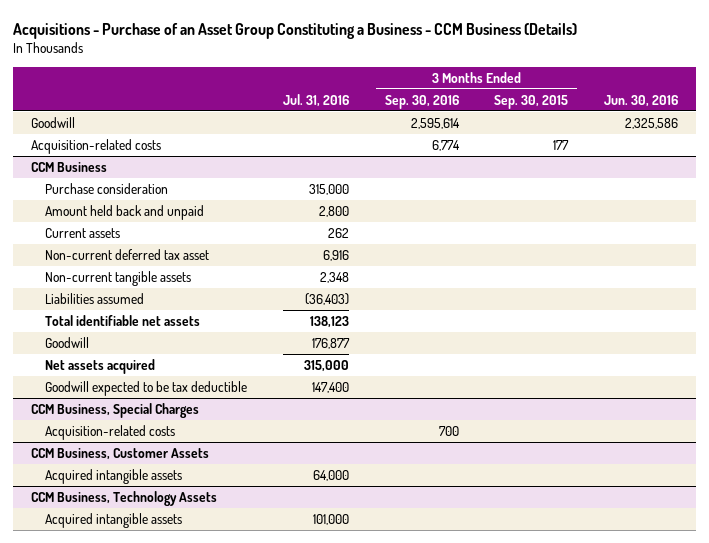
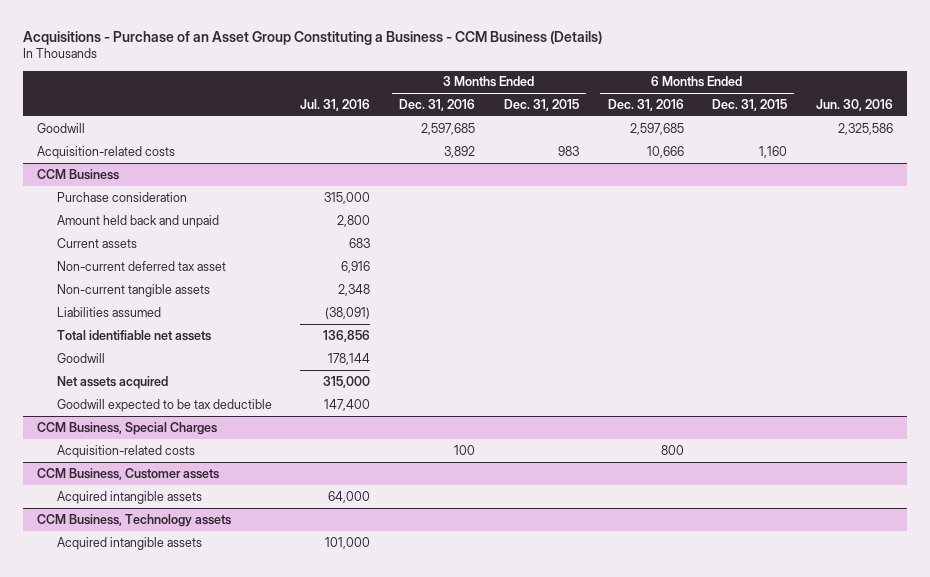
- | Jul. 31, 2016 | 3 Months Ended Sep. 30, 2016 | 3 Months Ended Sep. 30, 2015 | Jun. 30, 2016
+ | Jul. 31, 2016 | 3 Months Ended Dec. 31, 2016 | 3 Months Ended Dec. 31, 2015 | 6 Months Ended Dec. 31, 2016 | 6 Months Ended Dec. 31, 2015 | Jun. 30, 2016
@ CCM Business
- Current assets | 262 | | |
+ Current assets | 683 | | | | |
- Liabilities assumed | (36,403) | | |
- Total identifiable net assets | 138,123 | | |
- Goodwill | 176,877 | | |
+ Liabilities assumed | (38,091) | | | | |
+ Total identifiable net assets | 136,856 | | | | |
+ Goodwill | 178,144 | | | | |
- CCM Business, Customer Assets
+ CCM Business, Customer assets
- CCM Business, Technology Assets
+ CCM Business, Technology assets

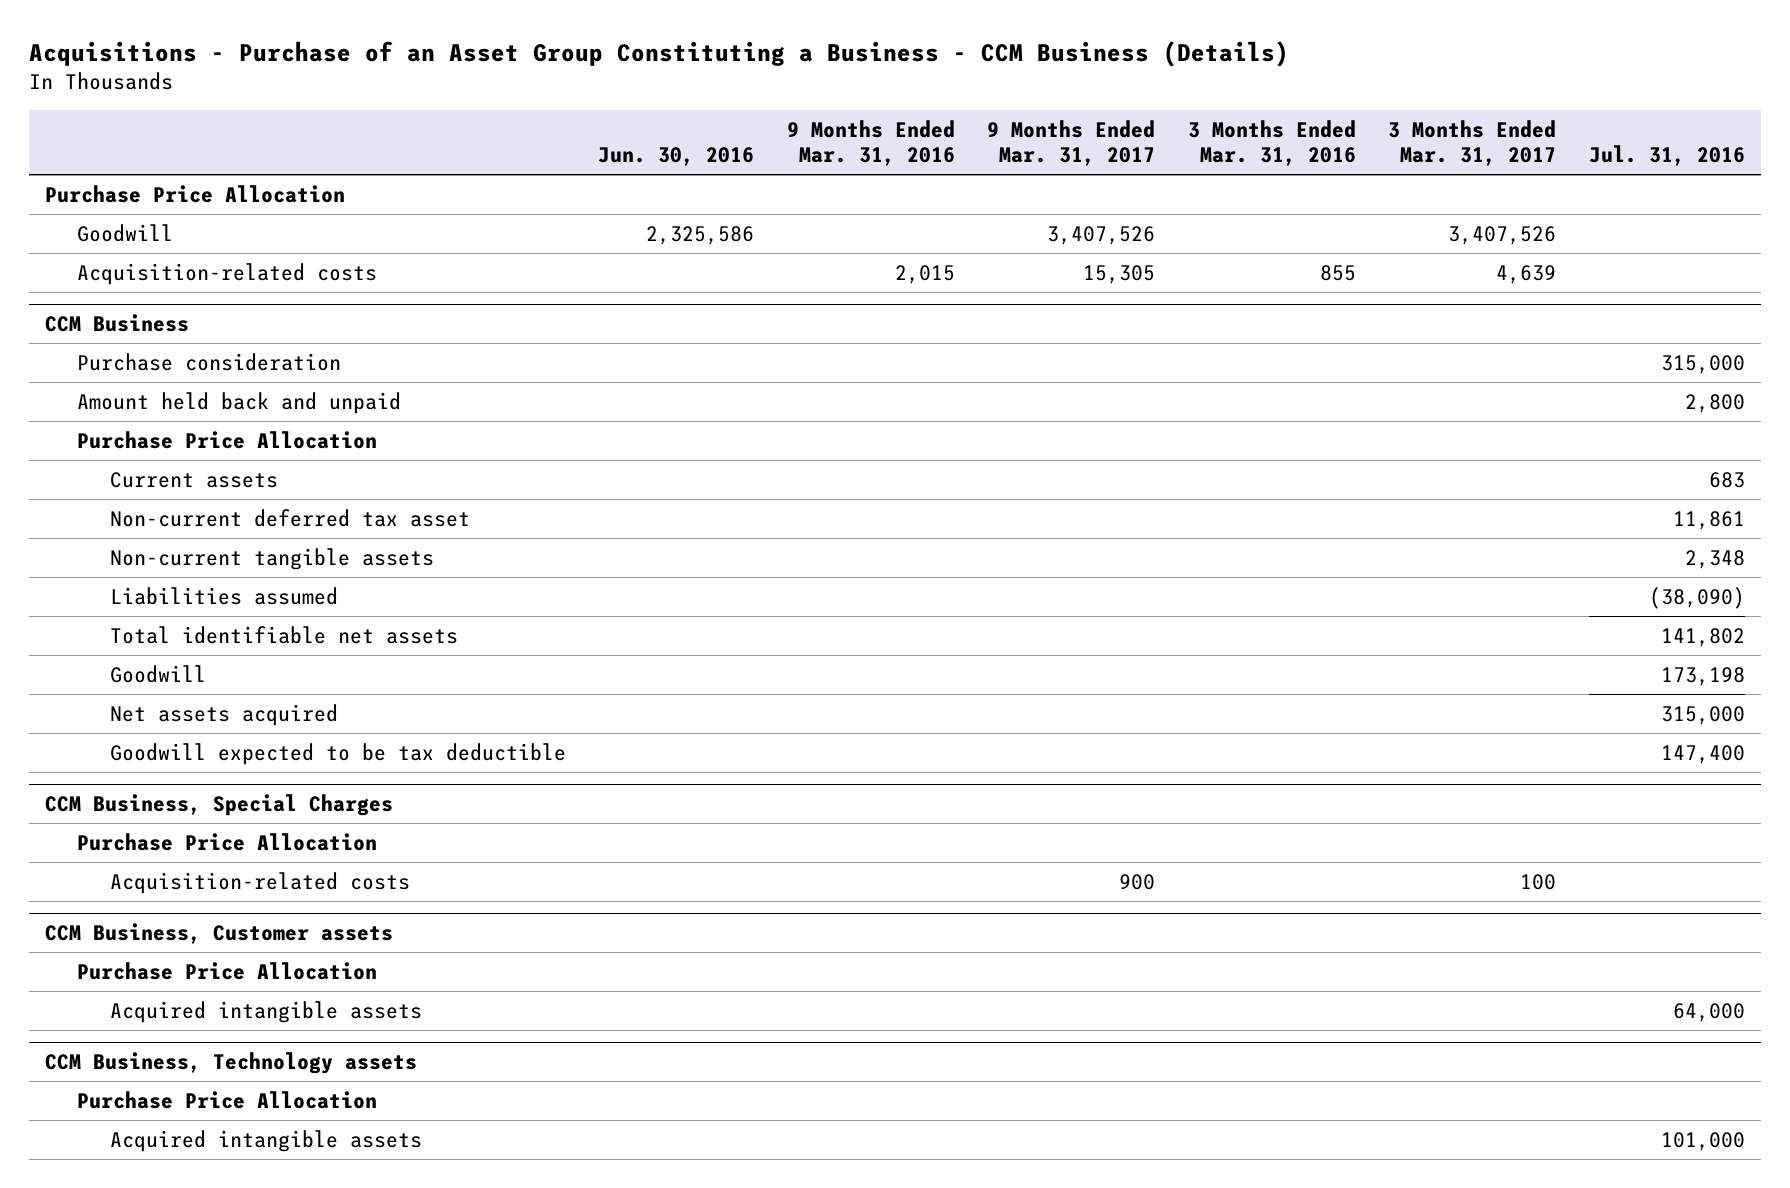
- | Jul. 31, 2016 | 3 Months Ended Dec. 31, 2016 | 3 Months Ended Dec. 31, 2015 | 6 Months Ended Dec. 31, 2016 | 6 Months Ended Dec. 31, 2015 | Jun. 30, 2016
+ | Jun. 30, 2016 | 9 Months Ended Mar. 31, 2016 | 9 Months Ended Mar. 31, 2017 | 3 Months Ended Mar. 31, 2016 | 3 Months Ended Mar. 31, 2017 | Jul. 31, 2016
+ Purchase Price Allocation
@ CCM Business
+ Purchase Price Allocation
- Non-current deferred tax asset | 6,916 | | | | |
+ Non-current deferred tax asset | | | | | | 11,861
- Liabilities assumed | (38,091) | | | | |
- Total identifiable net assets | 136,856 | | | | |
- Goodwill | 178,144 | | | | |
+ Liabilities assumed | | | | | | (38,090)
+ Total identifiable net assets | | | | | | 141,802
+ Goodwill | | | | | | 173,198
@ CCM Business, Special Charges
+ Purchase Price Allocation
@ CCM Business, Customer assets
+ Purchase Price Allocation
@ CCM Business, Technology assets
+ Purchase Price Allocation

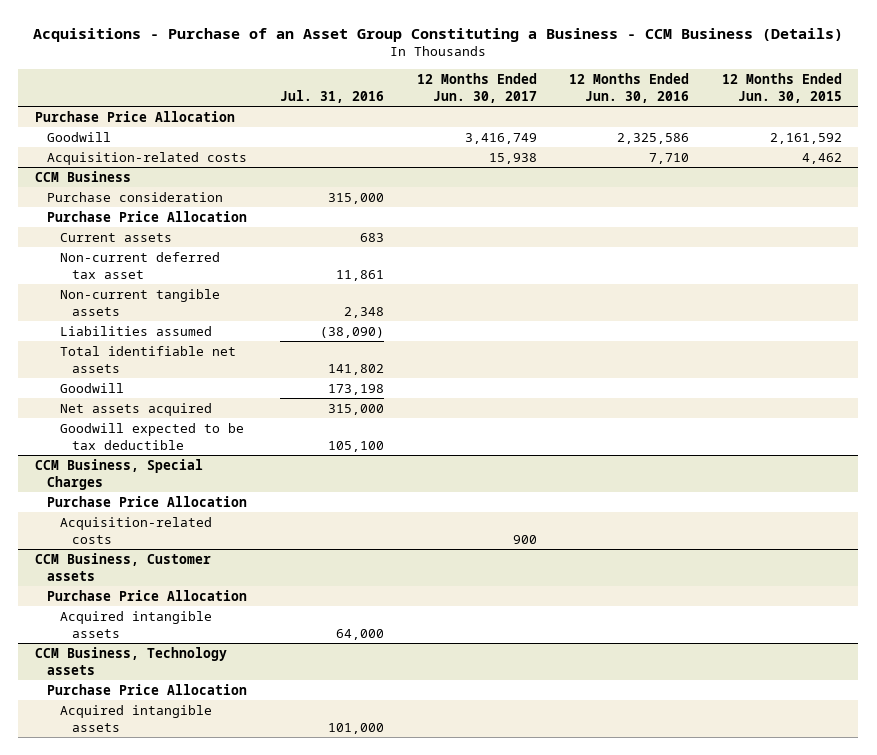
- | Jun. 30, 2016 | 9 Months Ended Mar. 31, 2016 | 9 Months Ended Mar. 31, 2017 | 3 Months Ended Mar. 31, 2016 | 3 Months Ended Mar. 31, 2017 | Jul. 31, 2016
+ | Jul. 31, 2016 | 12 Months Ended Jun. 30, 2017 | 12 Months Ended Jun. 30, 2016 | 12 Months Ended Jun. 30, 2015
@ CCM Business
- Amount held back and unpaid | | | | | | 2,800
- Goodwill expected to be tax deductible | | | | | | 147,400
+ Goodwill expected to be tax deductible | 105,100 | | |

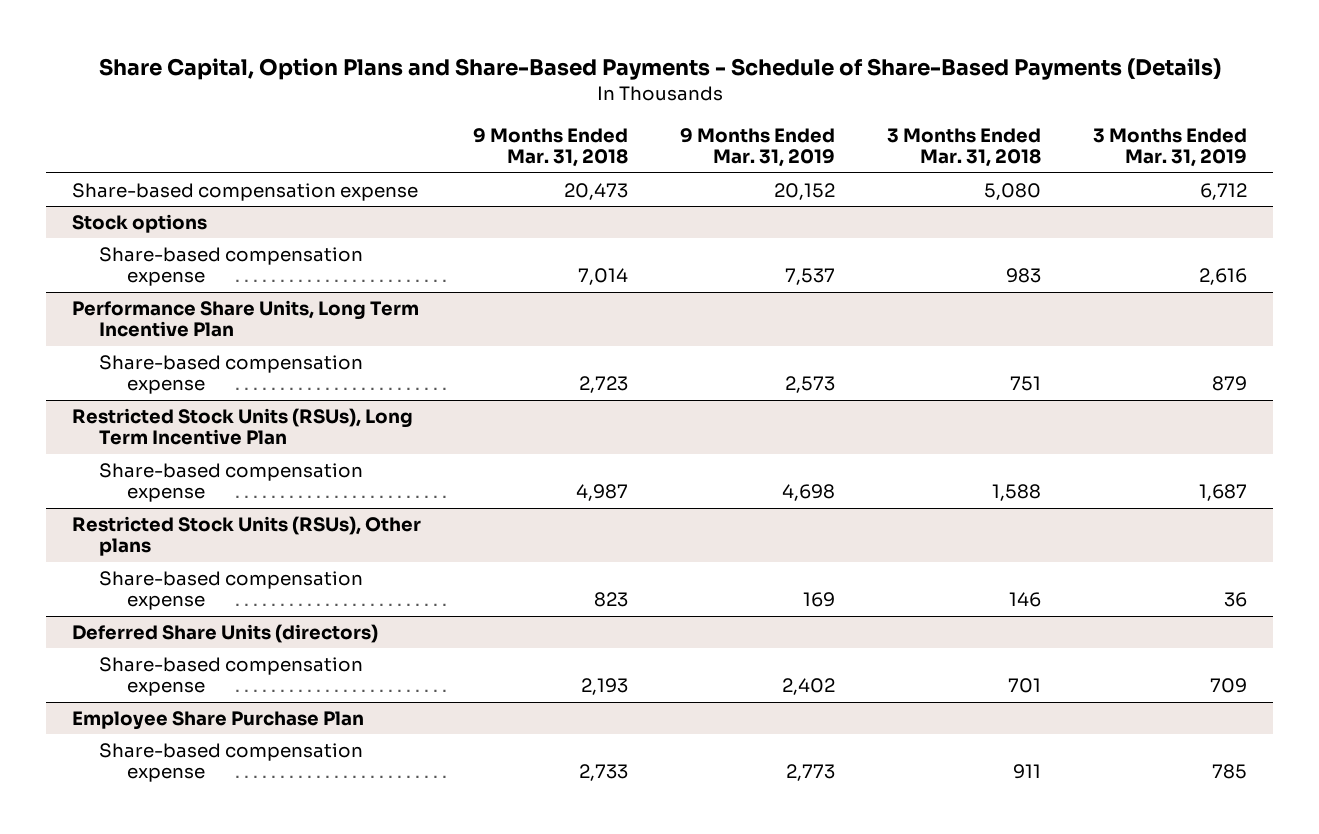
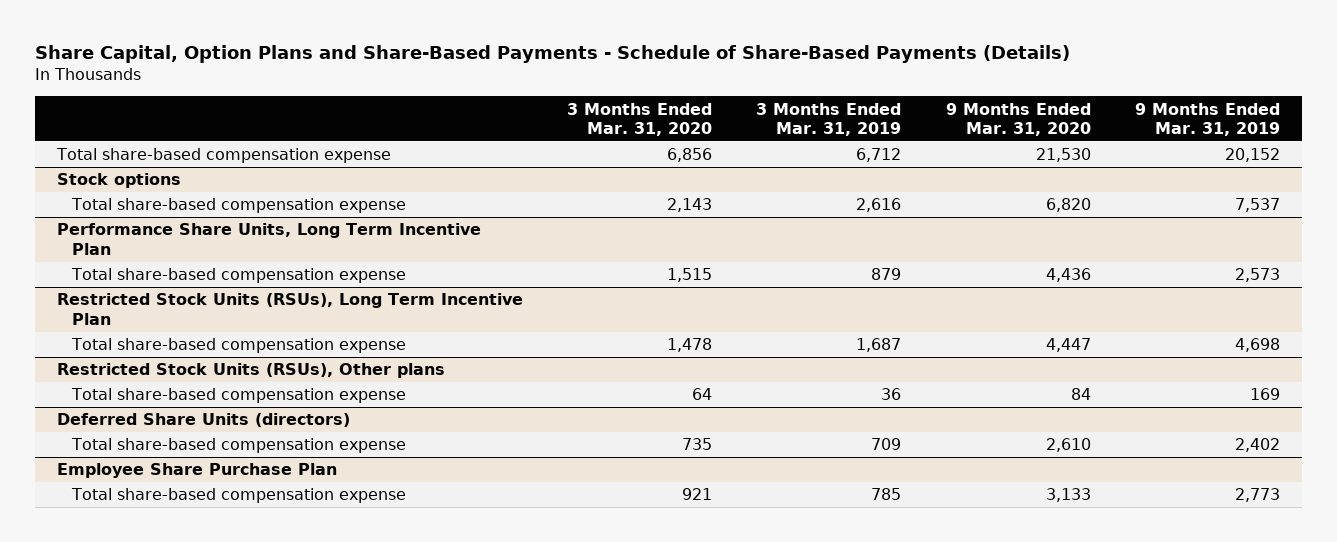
- | 9 Months Ended Mar. 31, 2018 | 9 Months Ended Mar. 31, 2019 | 3 Months Ended Mar. 31, 2018 | 3 Months Ended Mar. 31, 2019
+ | 3 Months Ended Mar. 31, 2020 | 3 Months Ended Mar. 31, 2019 | 9 Months Ended Mar. 31, 2020 | 9 Months Ended Mar. 31, 2019
- Share-based compensation expense | 20,473 | 20,152 | 5,080 | 6,712
+ Total share-based compensation expense | 6,856 | 6,712 | 21,530 | 20,152
@ Stock options
- Share-based compensation expense | 7,014 | 7,537 | 983 | 2,616
+ Total share-based compensation expense | 2,143 | 2,616 | 6,820 | 7,537
@ Performance Share Units, Long Term Incentive Plan
- Share-based compensation expense | 2,723 | 2,573 | 751 | 879
+ Total share-based compensation expense | 1,515 | 879 | 4,436 | 2,573
@ Restricted Stock Units (RSUs), Long Term Incentive Plan
- Share-based compensation expense | 4,987 | 4,698 | 1,588 | 1,687
+ Total share-based compensation expense | 1,478 | 1,687 | 4,447 | 4,698
@ Restricted Stock Units (RSUs), Other plans
- Share-based compensation expense | 823 | 169 | 146 | 36
+ Total share-based compensation expense | 64 | 36 | 84 | 169
@ Deferred Share Units (directors)
- Share-based compensation expense | 2,193 | 2,402 | 701 | 709
+ Total share-based compensation expense | 735 | 709 | 2,610 | 2,402
@ Employee Share Purchase Plan
- Share-based compensation expense | 2,733 | 2,773 | 911 | 785
+ Total share-based compensation expense | 921 | 785 | 3,133 | 2,773

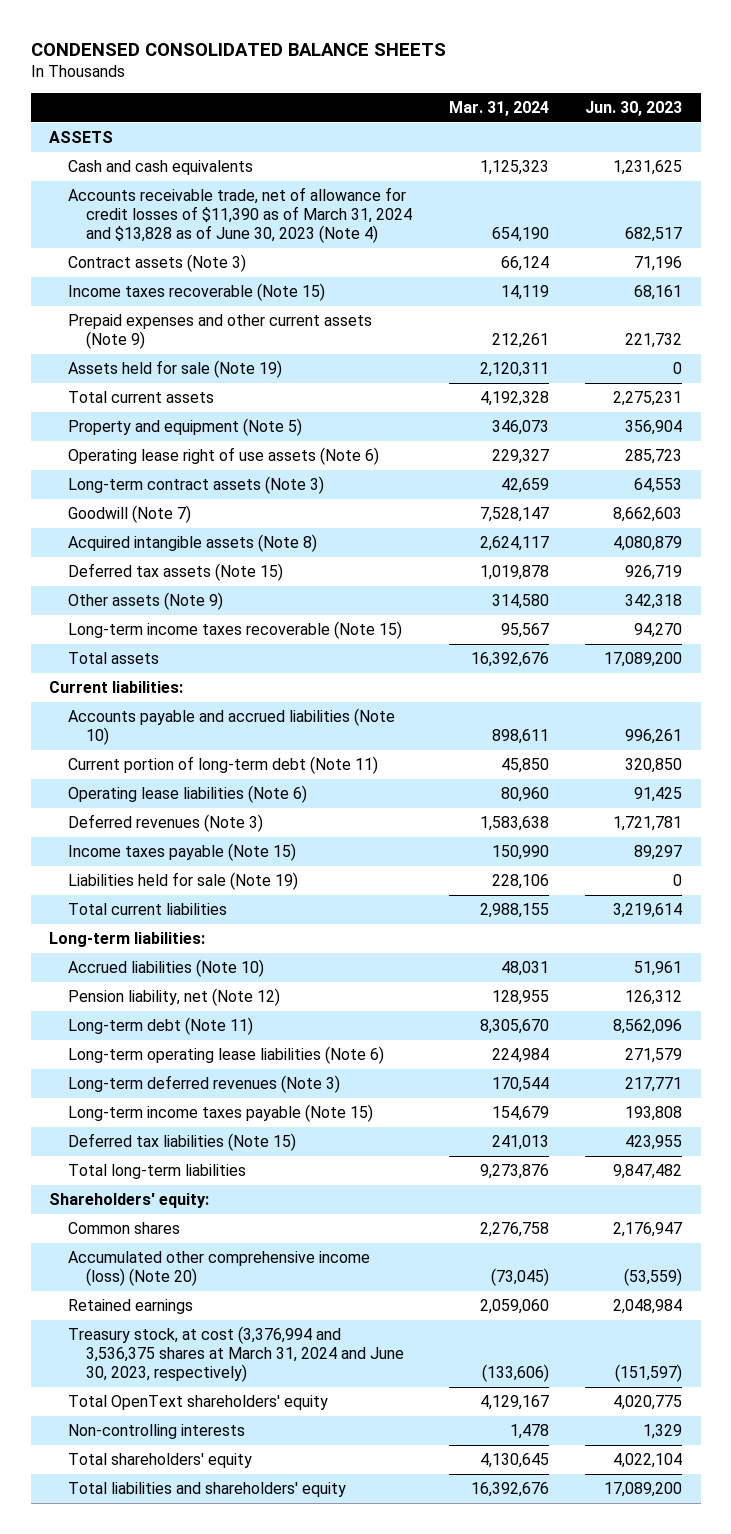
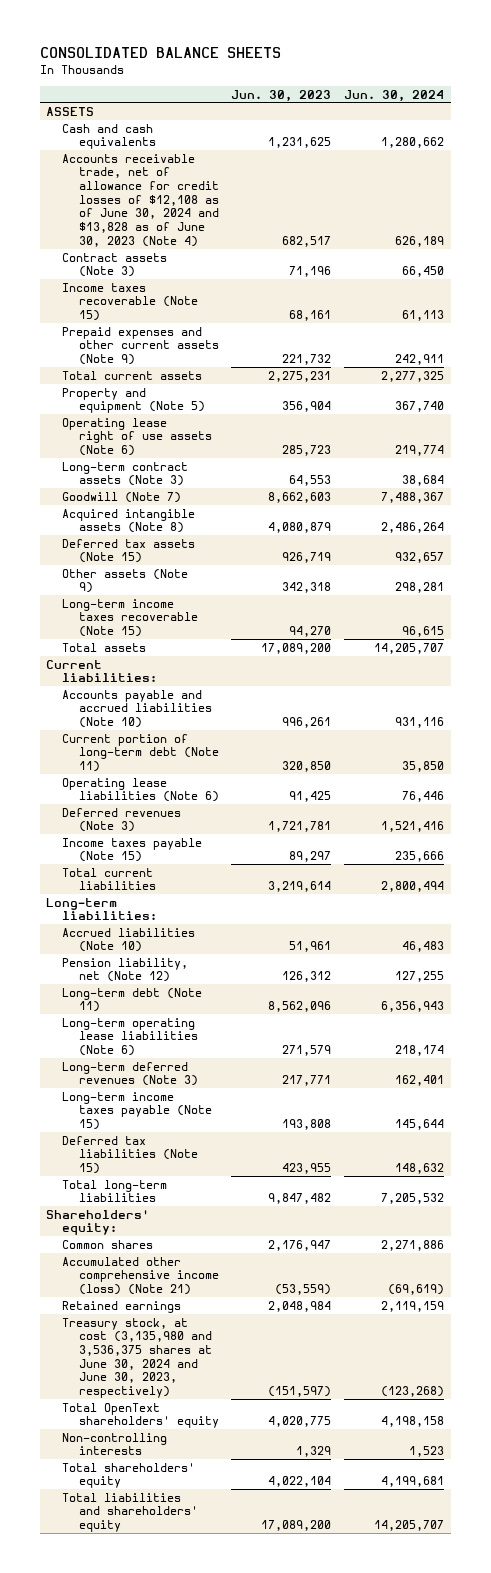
- CONDENSED CONSOLIDATED BALANCE SHEETS
+ CONSOLIDATED BALANCE SHEETS
- | Mar. 31, 2024 | Jun. 30, 2023
+ | Jun. 30, 2023 | Jun. 30, 2024
- Accounts receivable trade, net of allowance for credit losses of $11,390 as of March 31, 2024 and $13,828 as of June 30, 2023 (Note 4) | 654,190 | 682,517
+ Accounts receivable trade, net of allowance for credit losses of $12,108 as of June 30, 2024 and $13,828 as of June 30, 2023 (Note 4) | 682,517 | 626,189
- Assets held for sale (Note 19) | 2,120,311 | 0
- Liabilities held for sale (Note 19) | 228,106 | 0
- Accumulated other comprehensive income (loss) (Note 20) | (73,045) | (53,559)
+ Accumulated other comprehensive income (loss) (Note 21) | (53,559) | (69,619)
- Treasury stock, at cost (3,376,994 and 3,536,375 shares at March 31, 2024 and June 30, 2023, respectively) | (133,606) | (151,597)
+ Treasury stock, at cost (3,135,980 and 3,536,375 shares at June 30, 2024 and June 30, 2023, respectively) | (151,597) | (123,268)

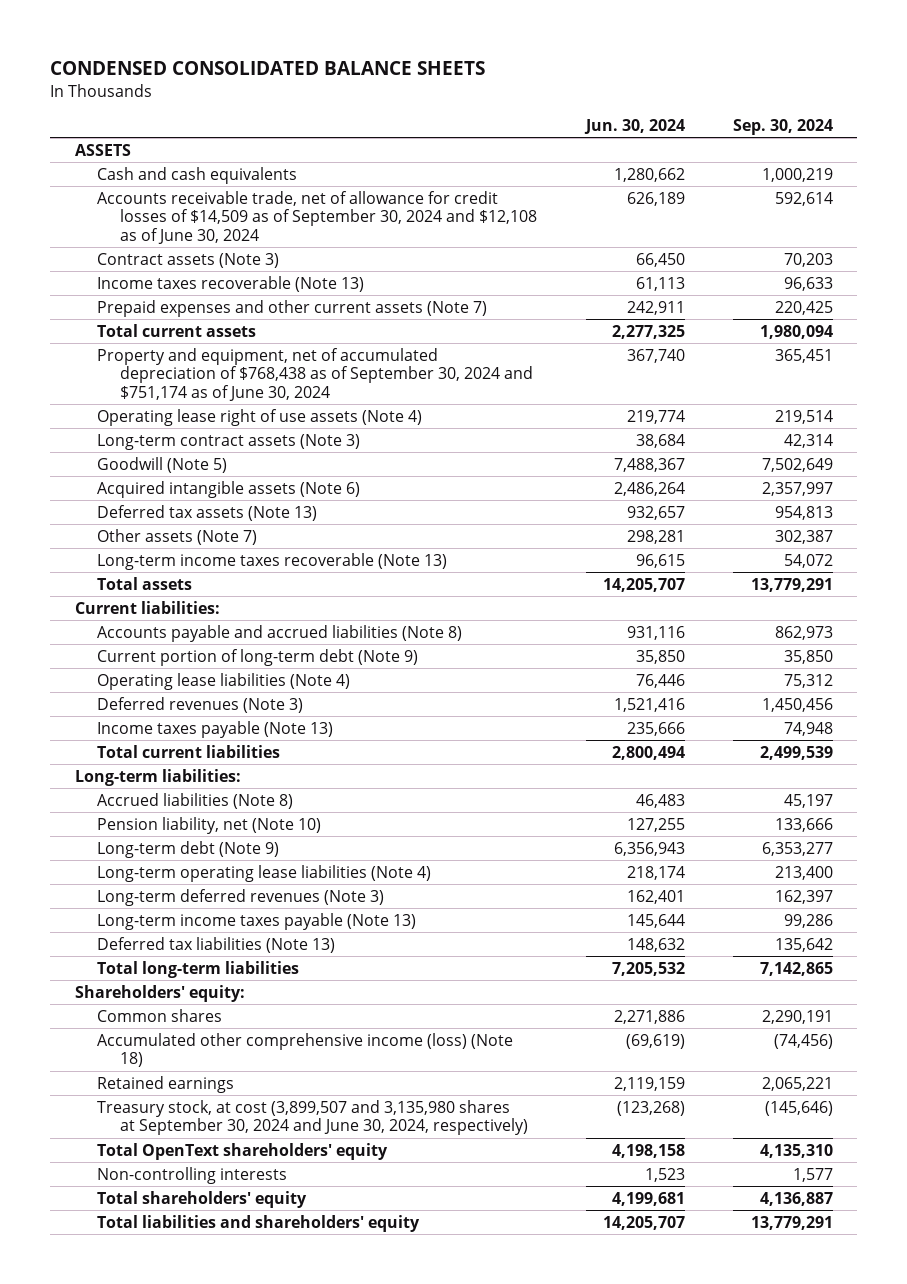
- CONSOLIDATED BALANCE SHEETS
+ CONDENSED CONSOLIDATED BALANCE SHEETS
- | Jun. 30, 2023 | Jun. 30, 2024
+ | Jun. 30, 2024 | Sep. 30, 2024
- Accounts receivable trade, net of allowance for credit losses of $12,108 as of June 30, 2024 and $13,828 as of June 30, 2023 (Note 4) | 682,517 | 626,189
+ Accounts receivable trade, net of allowance for credit losses of $14,509 as of September 30, 2024 and $12,108 as of June 30, 2024 | 626,189 | 592,614
- Income taxes recoverable (Note 15) | 68,161 | 61,113
- Prepaid expenses and other current assets (Note 9) | 221,732 | 242,911
+ Income taxes recoverable (Note 13) | 61,113 | 96,633
+ Prepaid expenses and other current assets (Note 7) | 242,911 | 220,425
- Property and equipment (Note 5) | 356,904 | 367,740
- Operating lease right of use assets (Note 6) | 285,723 | 219,774
+ Property and equipment, net of accumulated depreciation of $768,438 as of September 30, 2024 and $751,174 as of June 30, 2024 | 367,740 | 365,451
+ Operating lease right of use assets (Note 4) | 219,774 | 219,514
- Goodwill (Note 7) | 8,662,603 | 7,488,367
- Acquired intangible assets (Note 8) | 4,080,879 | 2,486,264
- Deferred tax assets (Note 15) | 926,719 | 932,657
- Other assets (Note 9) | 342,318 | 298,281
- Long-term income taxes recoverable (Note 15) | 94,270 | 96,615
+ Goodwill (Note 5) | 7,488,367 | 7,502,649
+ Acquired intangible assets (Note 6) | 2,486,264 | 2,357,997
+ Deferred tax assets (Note 13) | 932,657 | 954,813
+ Other assets (Note 7) | 298,281 | 302,387
+ Long-term income taxes recoverable (Note 13) | 96,615 | 54,072
- Accounts payable and accrued liabilities (Note 10) | 996,261 | 931,116
- Current portion of long-term debt (Note 11) | 320,850 | 35,850
- Operating lease liabilities (Note 6) | 91,425 | 76,446
+ Accounts payable and accrued liabilities (Note 8) | 931,116 | 862,973
+ Current portion of long-term debt (Note 9) | 35,850 | 35,850
+ Operating lease liabilities (Note 4) | 76,446 | 75,312
- Income taxes payable (Note 15) | 89,297 | 235,666
+ Income taxes payable (Note 13) | 235,666 | 74,948
- Accrued liabilities (Note 10) | 51,961 | 46,483
- Pension liability, net (Note 12) | 126,312 | 127,255
- Long-term debt (Note 11) | 8,562,096 | 6,356,943
- Long-term operating lease liabilities (Note 6) | 271,579 | 218,174
+ Accrued liabilities (Note 8) | 46,483 | 45,197
+ Pension liability, net (Note 10) | 127,255 | 133,666
+ Long-term debt (Note 9) | 6,356,943 | 6,353,277
+ Long-term operating lease liabilities (Note 4) | 218,174 | 213,400
- Long-term income taxes payable (Note 15) | 193,808 | 145,644
- Deferred tax liabilities (Note 15) | 423,955 | 148,632
+ Long-term income taxes payable (Note 13) | 145,644 | 99,286
+ Deferred tax liabilities (Note 13) | 148,632 | 135,642
- Accumulated other comprehensive income (loss) (Note 21) | (53,559) | (69,619)
+ Accumulated other comprehensive income (loss) (Note 18) | (69,619) | (74,456)
- Treasury stock, at cost (3,135,980 and 3,536,375 shares at June 30, 2024 and June 30, 2023, respectively) | (151,597) | (123,268)
+ Treasury stock, at cost (3,899,507 and 3,135,980 shares at September 30, 2024 and June 30, 2024, respectively) | (123,268) | (145,646)

